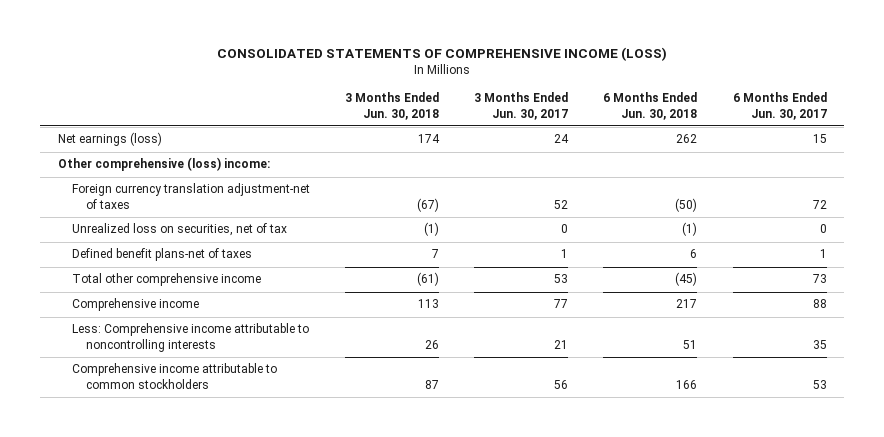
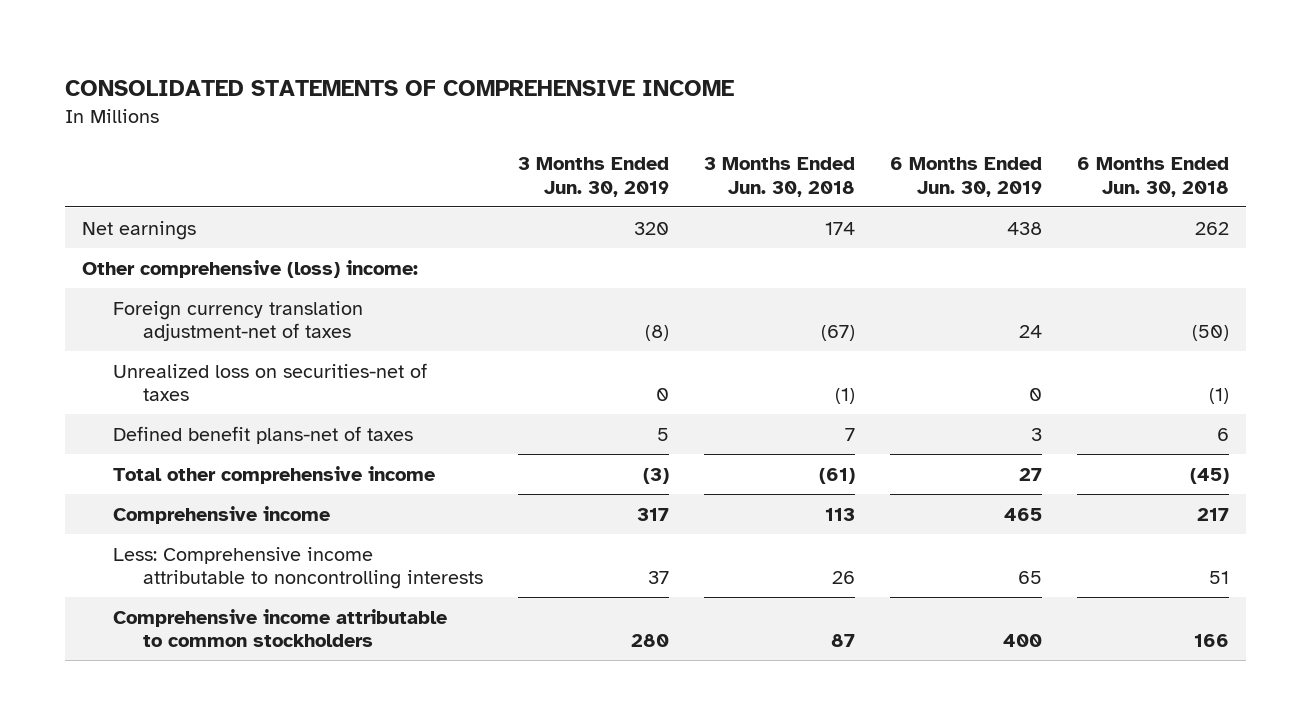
- CONSOLIDATED STATEMENTS OF COMPREHENSIVE INCOME (LOSS)
+ CONSOLIDATED STATEMENTS OF COMPREHENSIVE INCOME
- | 3 Months Ended Jun. 30, 2018 | 3 Months Ended Jun. 30, 2017 | 6 Months Ended Jun. 30, 2018 | 6 Months Ended Jun. 30, 2017
+ | 3 Months Ended Jun. 30, 2019 | 3 Months Ended Jun. 30, 2018 | 6 Months Ended Jun. 30, 2019 | 6 Months Ended Jun. 30, 2018
- Net earnings (loss) | 174 | 24 | 262 | 15
+ Net earnings | 320 | 174 | 438 | 262
- Unrealized loss on securities, net of tax | (1) | 0 | (1) | 0
+ Unrealized loss on securities-net of taxes | 0 | (1) | 0 | (1)

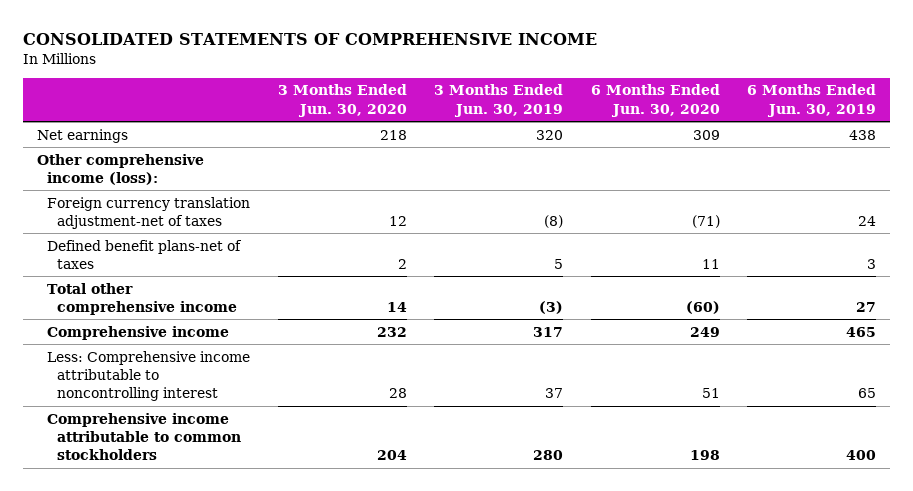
- | 3 Months Ended Jun. 30, 2019 | 3 Months Ended Jun. 30, 2018 | 6 Months Ended Jun. 30, 2019 | 6 Months Ended Jun. 30, 2018
+ | 3 Months Ended Jun. 30, 2020 | 3 Months Ended Jun. 30, 2019 | 6 Months Ended Jun. 30, 2020 | 6 Months Ended Jun. 30, 2019
- Other comprehensive (loss) income:
+ Other comprehensive income (loss):
- Unrealized loss on securities-net of taxes | 0 | (1) | 0 | (1)
- Less: Comprehensive income attributable to noncontrolling interests | 37 | 26 | 65 | 51
+ Less: Comprehensive income attributable to noncontrolling interest | 28 | 37 | 51 | 65

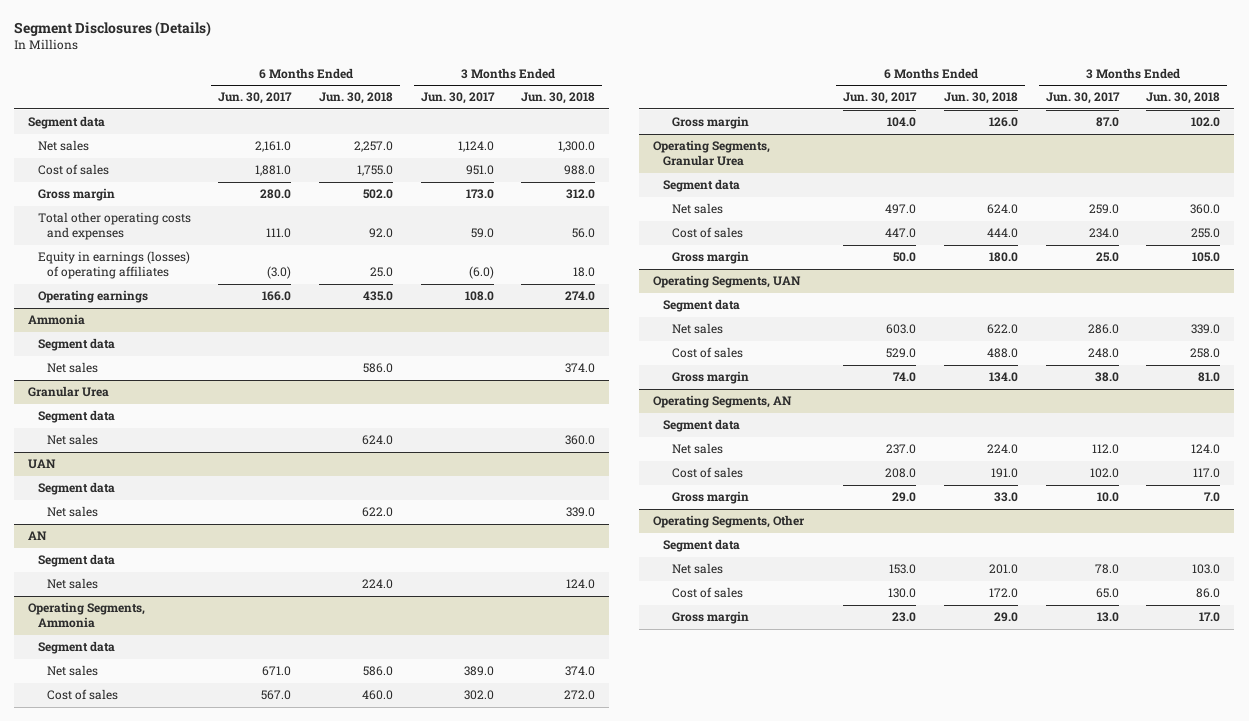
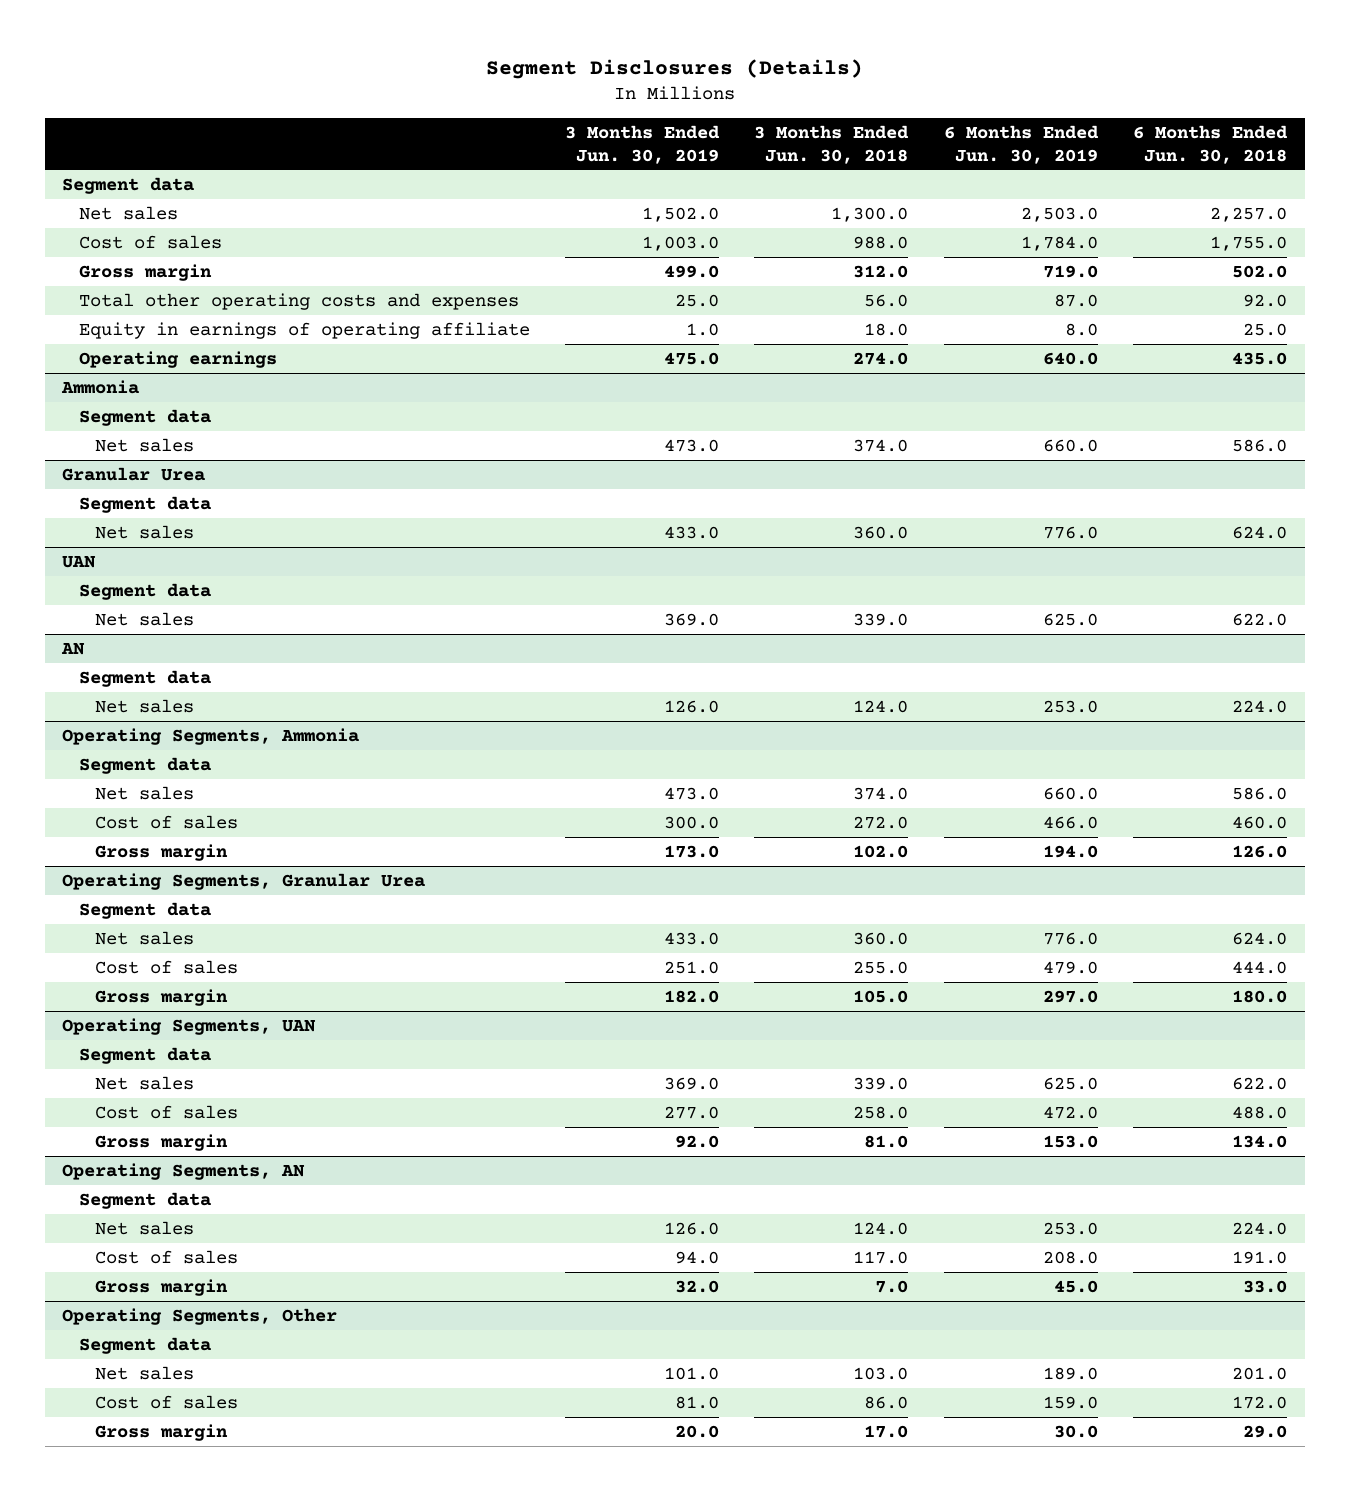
- | 6 Months Ended Jun. 30, 2017 | 6 Months Ended Jun. 30, 2018 | 3 Months Ended Jun. 30, 2017 | 3 Months Ended Jun. 30, 2018
+ | 3 Months Ended Jun. 30, 2019 | 3 Months Ended Jun. 30, 2018 | 6 Months Ended Jun. 30, 2019 | 6 Months Ended Jun. 30, 2018
- Equity in earnings (losses) of operating affiliates | (3.0) | 25.0 | (6.0) | 18.0
+ Equity in earnings of operating affiliate | 1.0 | 18.0 | 8.0 | 25.0

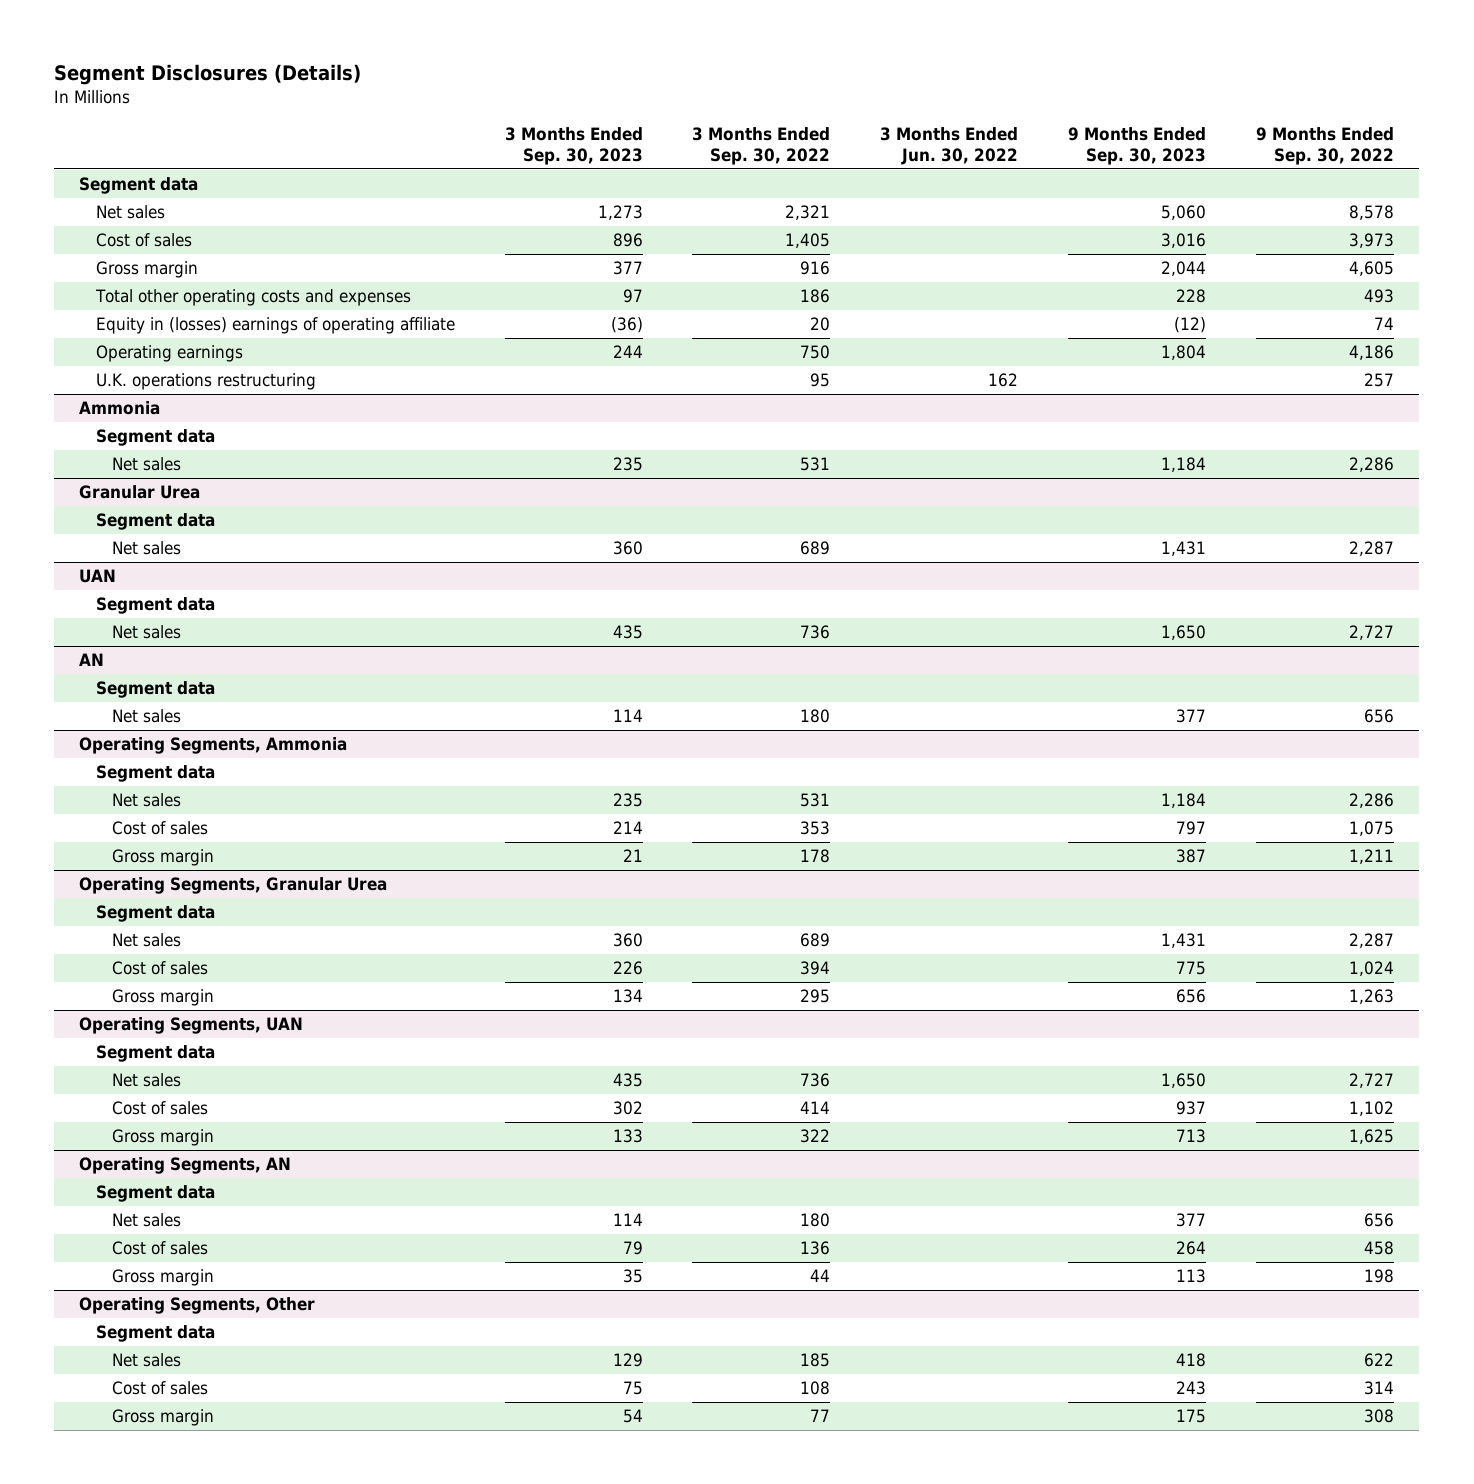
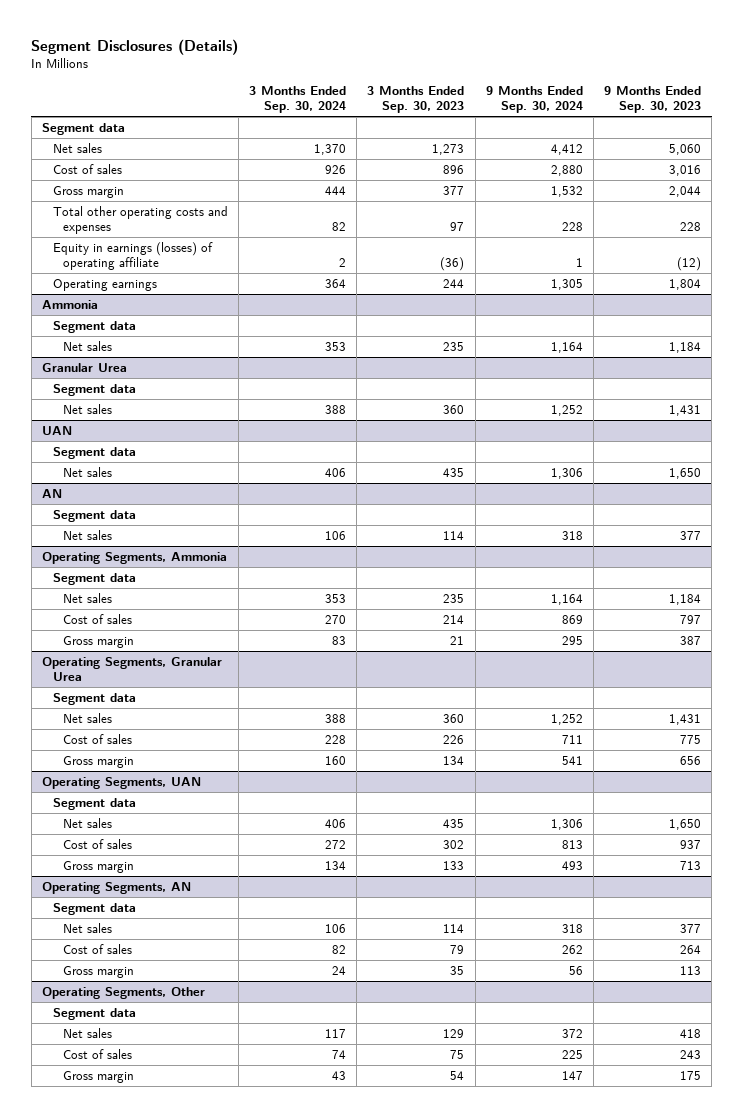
- | 3 Months Ended Sep. 30, 2023 | 3 Months Ended Sep. 30, 2022 | 3 Months Ended Jun. 30, 2022 | 9 Months Ended Sep. 30, 2023 | 9 Months Ended Sep. 30, 2022
+ | 3 Months Ended Sep. 30, 2024 | 3 Months Ended Sep. 30, 2023 | 9 Months Ended Sep. 30, 2024 | 9 Months Ended Sep. 30, 2023
- Equity in (losses) earnings of operating affiliate | (36) | 20 | | (12) | 74
+ Equity in earnings (losses) of operating affiliate | 2 | (36) | 1 | (12)
- U.K. operations restructuring | | 95 | 162 | | 257

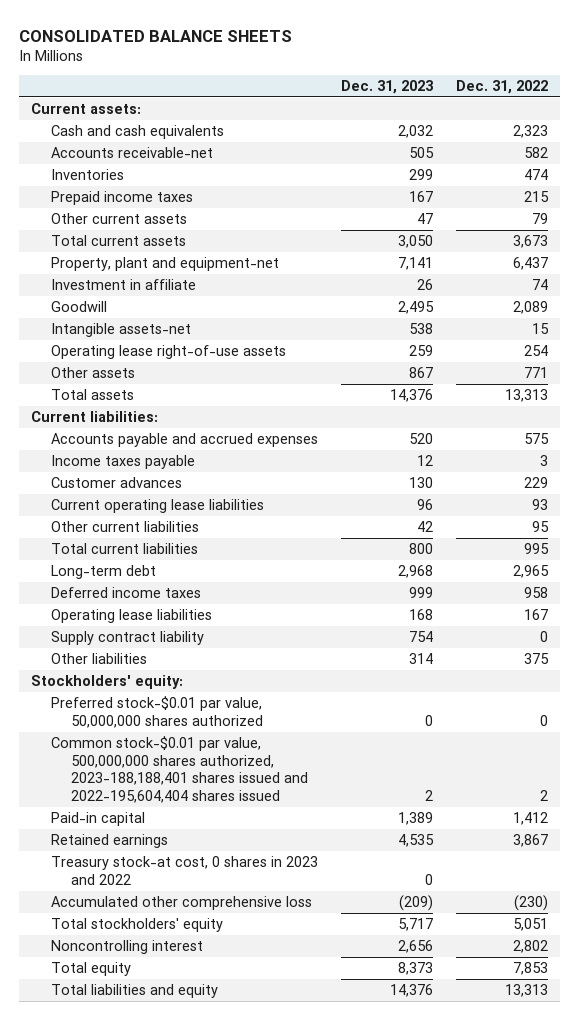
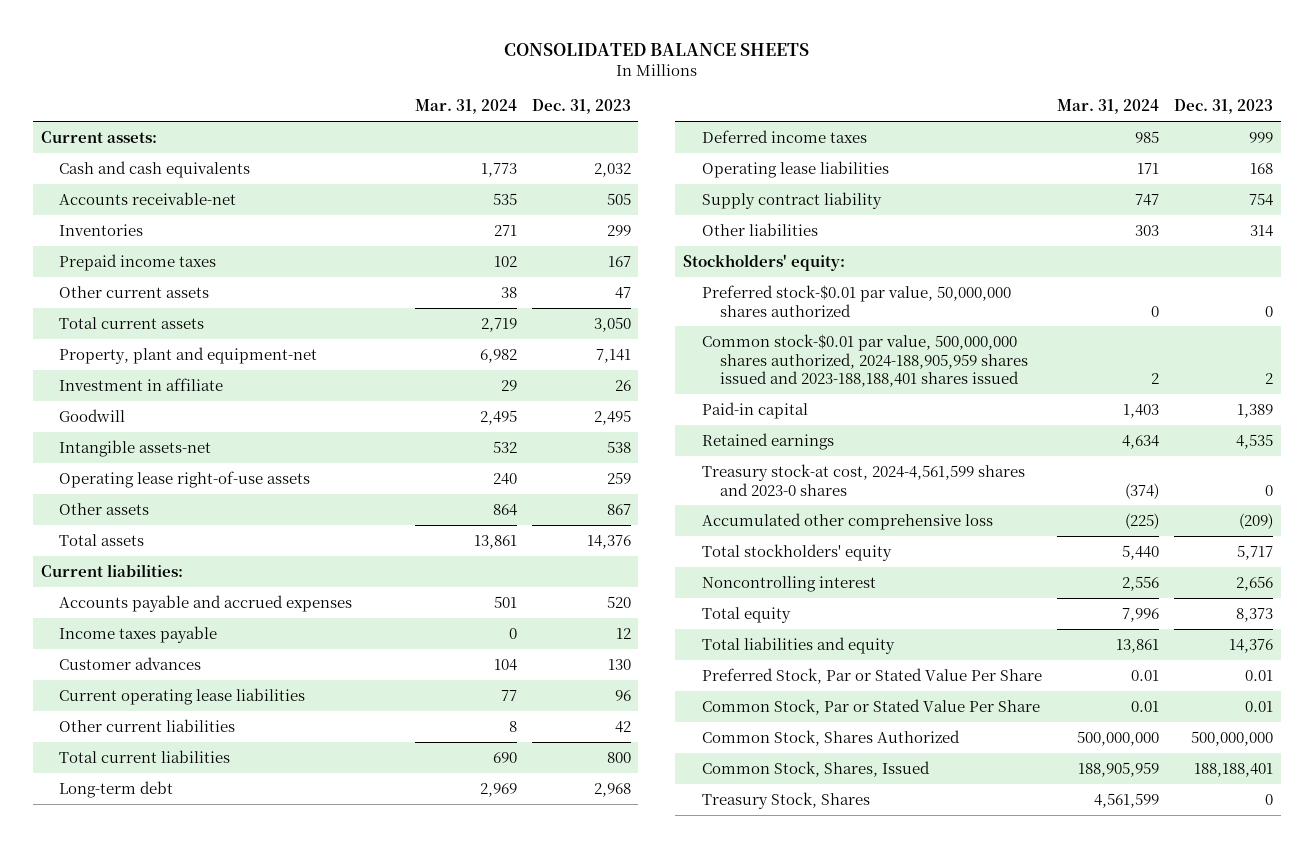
- | Dec. 31, 2023 | Dec. 31, 2022
+ | Mar. 31, 2024 | Dec. 31, 2023
- Common stock-$0.01 par value, 500,000,000 shares authorized, 2023-188,188,401 shares issued and 2022-195,604,404 shares issued | 2 | 2
+ Common stock-$0.01 par value, 500,000,000 shares authorized, 2024-188,905,959 shares issued and 2023-188,188,401 shares issued | 2 | 2
- Treasury stock-at cost, 0 shares in 2023 and 2022 | 0 |
+ Treasury stock-at cost, 2024-4,561,599 shares and 2023-0 shares | (374) | 0
+ Preferred Stock, Par or Stated Value Per Share | 0.01 | 0.01
+ Common Stock, Par or Stated Value Per Share | 0.01 | 0.01
+ Common Stock, Shares Authorized | 500,000,000 | 500,000,000
+ Common Stock, Shares, Issued | 188,905,959 | 188,188,401
+ Treasury Stock, Shares | 4,561,599 | 0

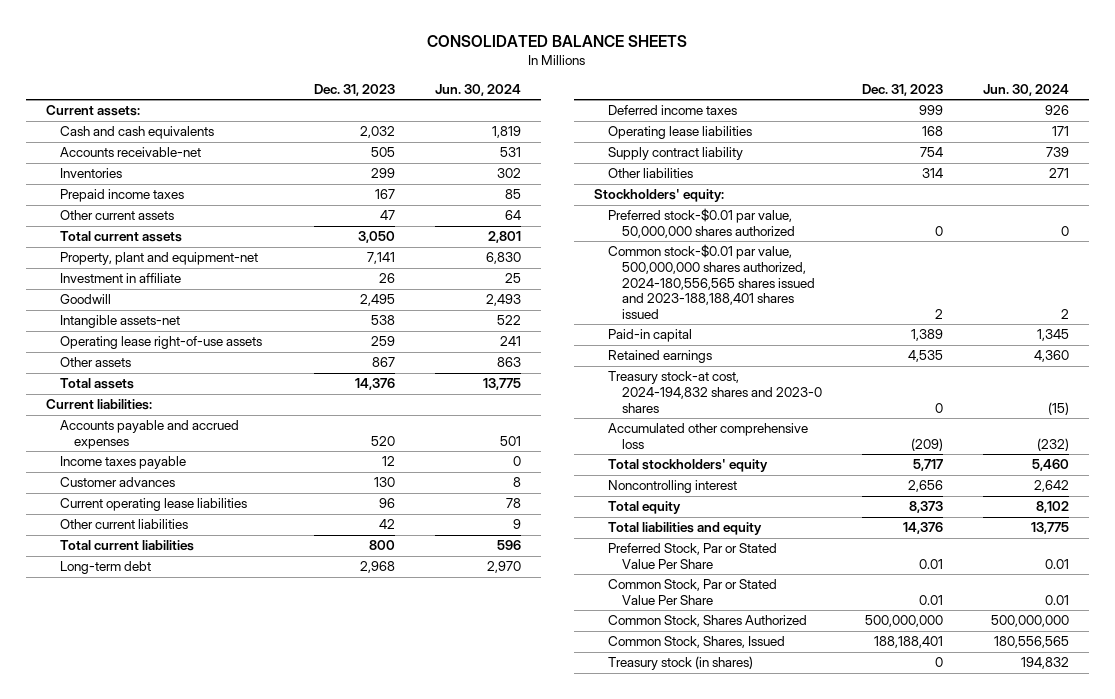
- | Mar. 31, 2024 | Dec. 31, 2023
+ | Dec. 31, 2023 | Jun. 30, 2024
- Common stock-$0.01 par value, 500,000,000 shares authorized, 2024-188,905,959 shares issued and 2023-188,188,401 shares issued | 2 | 2
+ Common stock-$0.01 par value, 500,000,000 shares authorized, 2024-180,556,565 shares issued and 2023-188,188,401 shares issued | 2 | 2
- Treasury stock-at cost, 2024-4,561,599 shares and 2023-0 shares | (374) | 0
+ Treasury stock-at cost, 2024-194,832 shares and 2023-0 shares | 0 | (15)
- Treasury Stock, Shares | 4,561,599 | 0
+ Treasury stock (in shares) | 0 | 194,832

